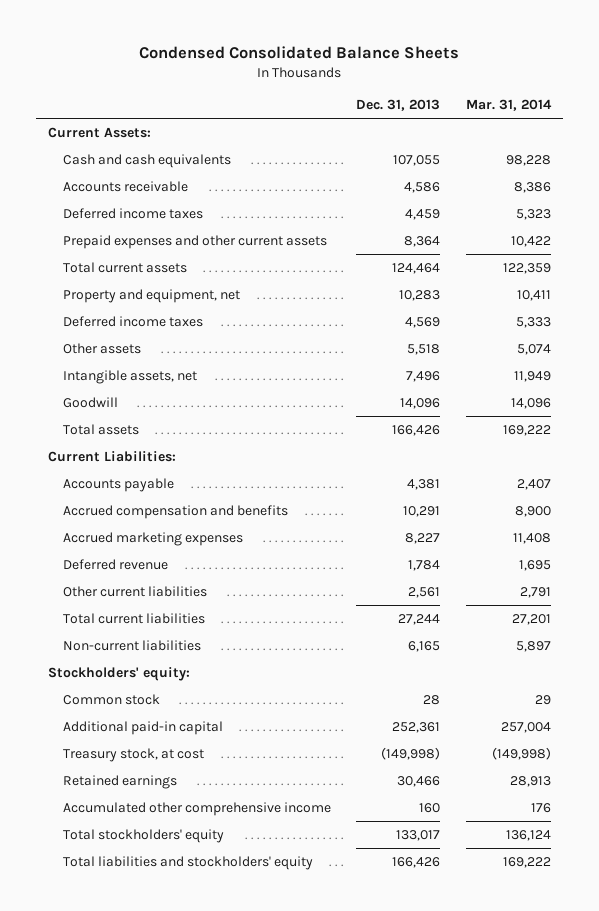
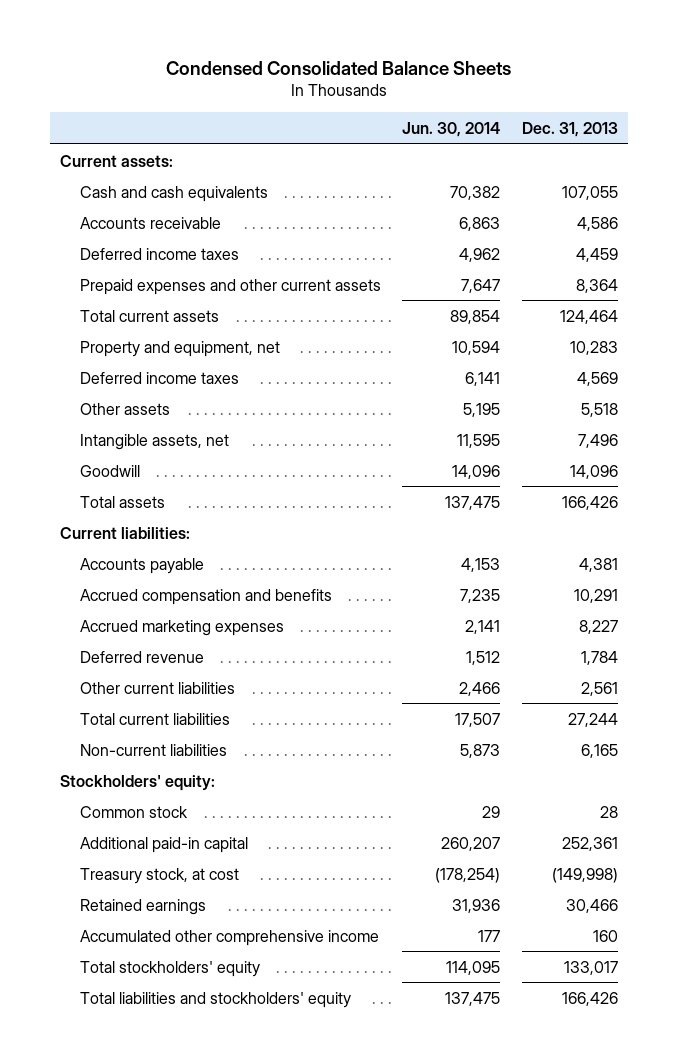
- | Dec. 31, 2013 | Mar. 31, 2014
+ | Jun. 30, 2014 | Dec. 31, 2013
- Current Assets:
+ Current assets:
- Current Liabilities:
+ Current liabilities:

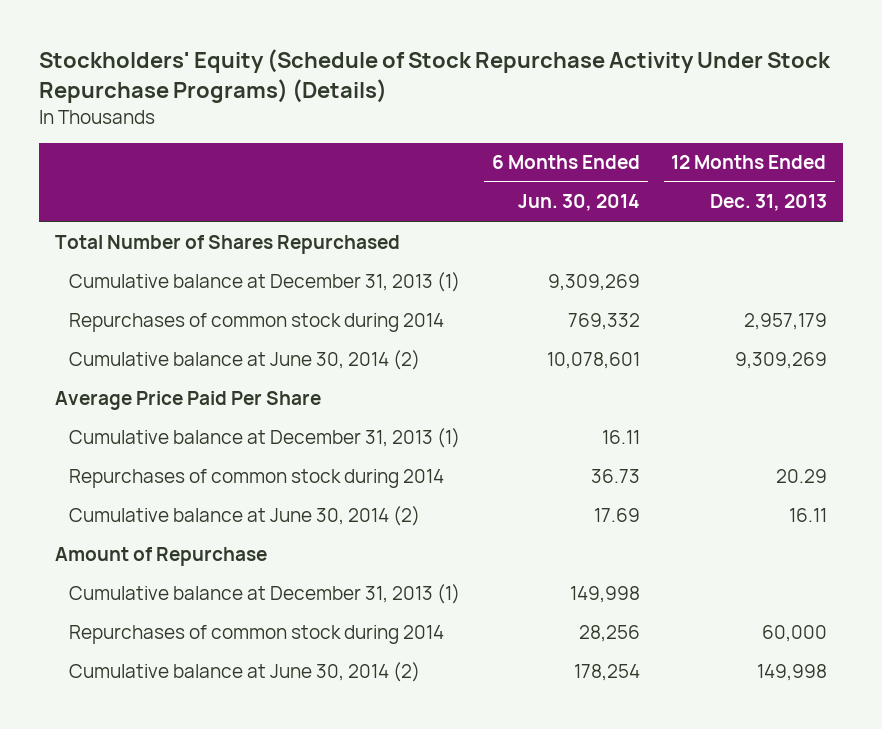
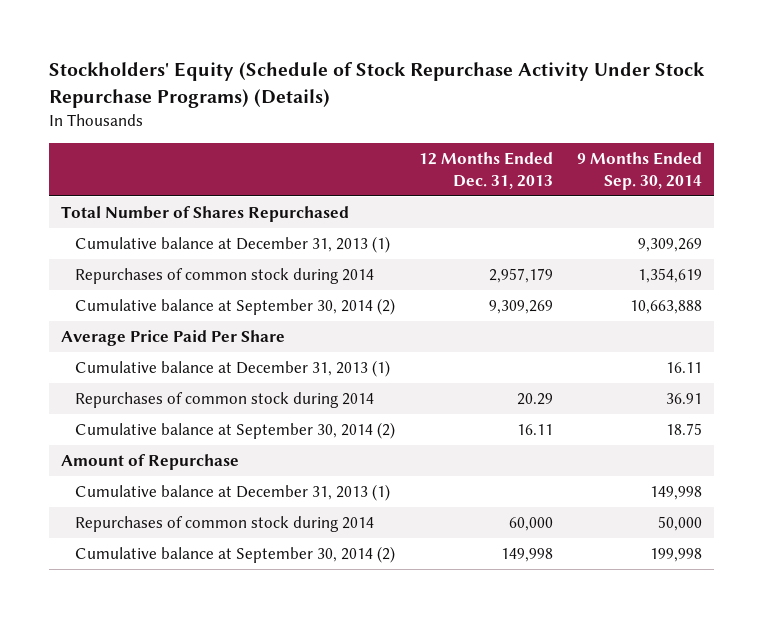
- | 6 Months Ended Jun. 30, 2014 | 12 Months Ended Dec. 31, 2013
+ | 12 Months Ended Dec. 31, 2013 | 9 Months Ended Sep. 30, 2014
- Cumulative balance at June 30, 2014 (2) | 10,078,601 | 9,309,269
+ Cumulative balance at September 30, 2014 (2) | 9,309,269 | 10,663,888
- Cumulative balance at June 30, 2014 (2) | 17.69 | 16.11
+ Cumulative balance at September 30, 2014 (2) | 16.11 | 18.75
- Cumulative balance at June 30, 2014 (2) | 178,254 | 149,998
+ Cumulative balance at September 30, 2014 (2) | 149,998 | 199,998

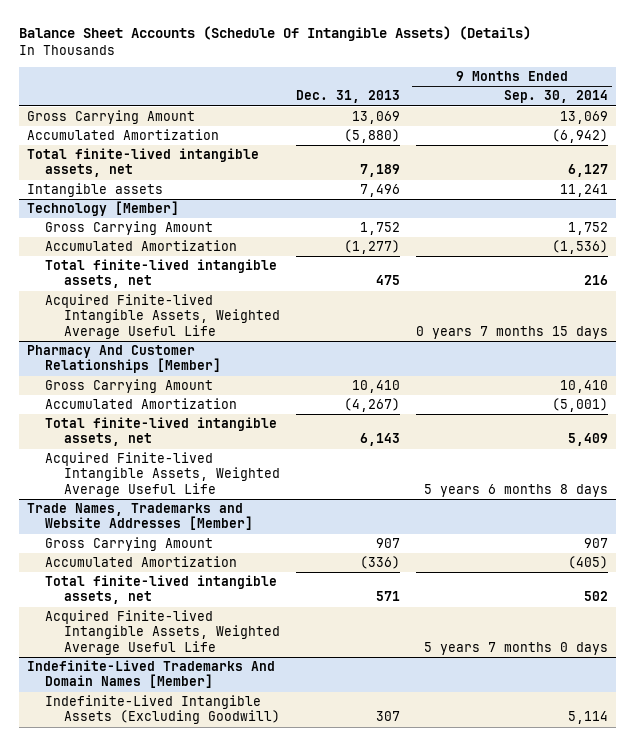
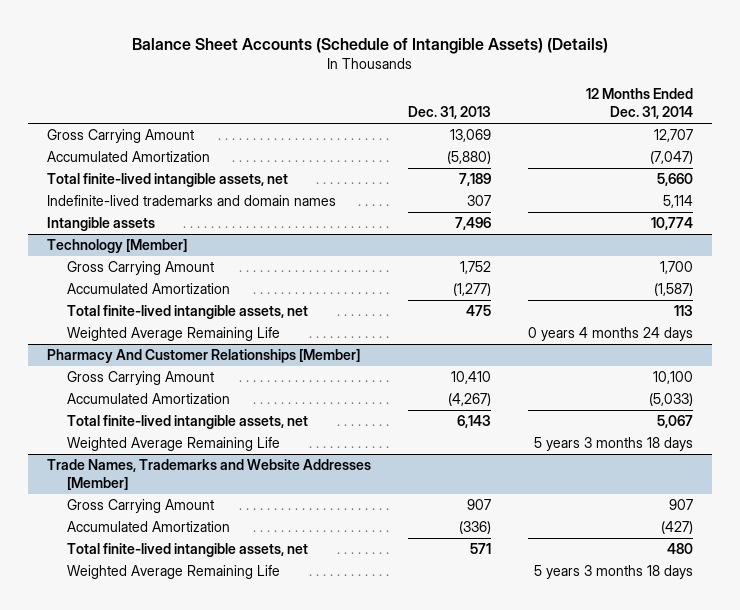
- Balance Sheet Accounts (Schedule Of Intangible Assets) (Details)
+ Balance Sheet Accounts (Schedule of Intangible Assets) (Details)
- | Dec. 31, 2013 | 9 Months Ended Sep. 30, 2014
+ | Dec. 31, 2013 | 12 Months Ended Dec. 31, 2014
+ Indefinite-lived trademarks and domain names | 307 | 5,114
@ Technology [Member]
- Acquired Finite-lived Intangible Assets, Weighted Average Useful Life | | 0 years 7 months 15 days
+ Weighted Average Remaining Life | | 0 years 4 months 24 days
@ Pharmacy And Customer Relationships [Member]
- Acquired Finite-lived Intangible Assets, Weighted Average Useful Life | | 5 years 6 months 8 days
+ Weighted Average Remaining Life | | 5 years 3 months 18 days
@ Trade Names, Trademarks and Website Addresses [Member]
- Acquired Finite-lived Intangible Assets, Weighted Average Useful Life | | 5 years 7 months 0 days
- Indefinite-Lived Trademarks And Domain Names [Member]
- Indefinite-Lived Intangible Assets (Excluding Goodwill) | 307 | 5,114
@ Trade Names, Trademarks and Website Addresses [Member]
+ Weighted Average Remaining Life | | 5 years 3 months 18 days

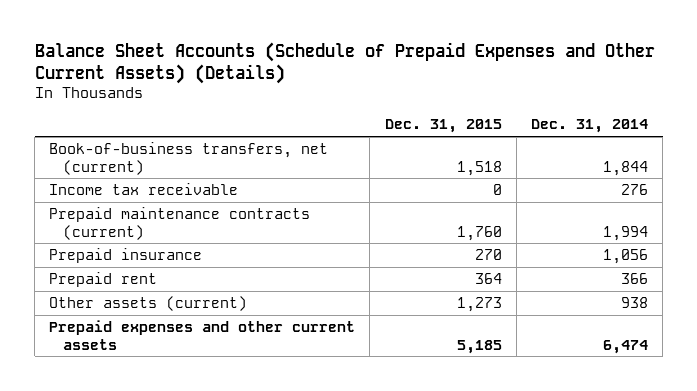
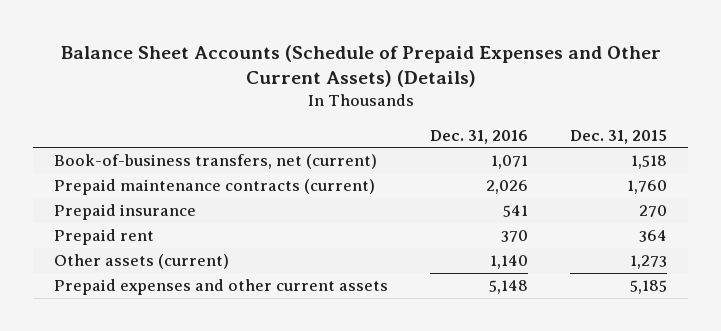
- | Dec. 31, 2015 | Dec. 31, 2014
+ | Dec. 31, 2016 | Dec. 31, 2015
- Income tax receivable | 0 | 276

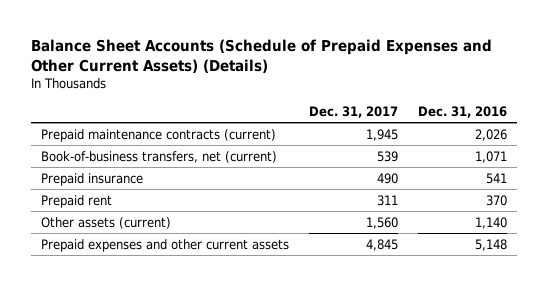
- | Dec. 31, 2016 | Dec. 31, 2015
+ | Dec. 31, 2017 | Dec. 31, 2016
moved down: Book-of-business transfers, net (current) | 539 | 1,071

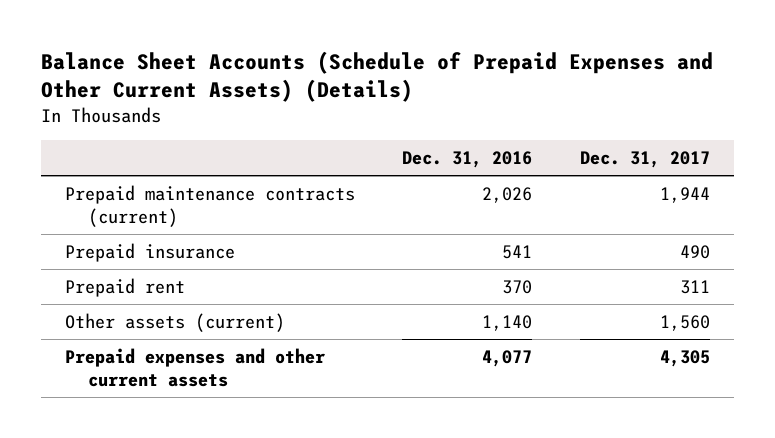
- | Dec. 31, 2017 | Dec. 31, 2016
+ | Dec. 31, 2016 | Dec. 31, 2017
- Prepaid maintenance contracts (current) | 1,945 | 2,026
- Book-of-business transfers, net (current) | 539 | 1,071
+ Prepaid maintenance contracts (current) | 2,026 | 1,944
- Prepaid expenses and other current assets | 4,845 | 5,148
+ Prepaid expenses and other current assets | 4,077 | 4,305

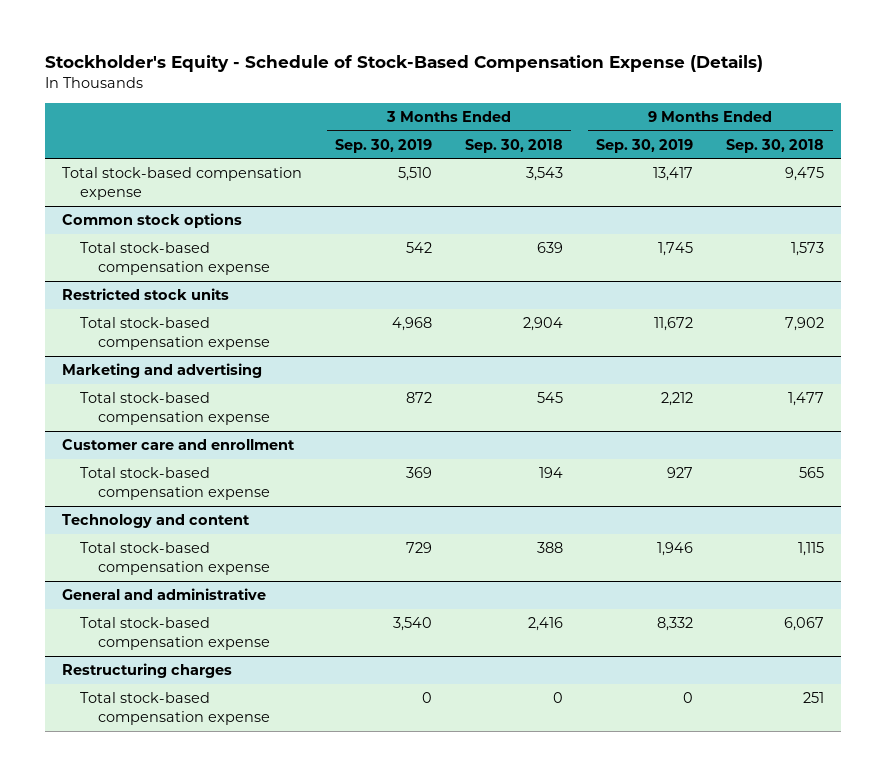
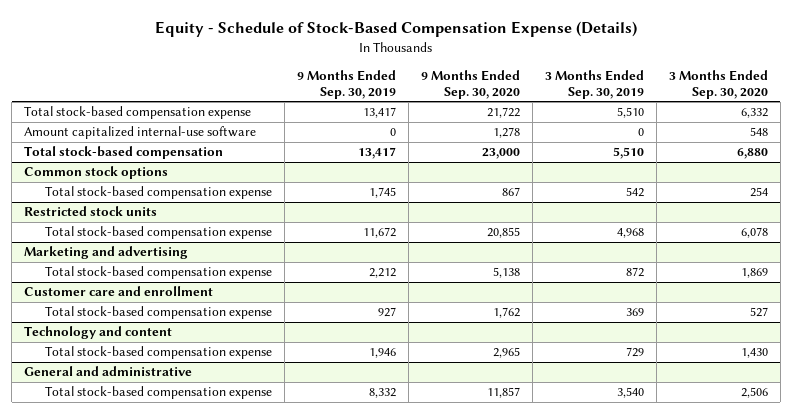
- Stockholder's Equity - Schedule of Stock-Based Compensation Expense (Details)
+ Equity - Schedule of Stock-Based Compensation Expense (Details)
- | 3 Months Ended Sep. 30, 2019 | 3 Months Ended Sep. 30, 2018 | 9 Months Ended Sep. 30, 2019 | 9 Months Ended Sep. 30, 2018
+ | 9 Months Ended Sep. 30, 2019 | 9 Months Ended Sep. 30, 2020 | 3 Months Ended Sep. 30, 2019 | 3 Months Ended Sep. 30, 2020
+ Amount capitalized internal-use software | 0 | 1,278 | 0 | 548
+ Total stock-based compensation | 13,417 | 23,000 | 5,510 | 6,880
- Restructuring charges
- Total stock-based compensation expense | 0 | 0 | 0 | 251

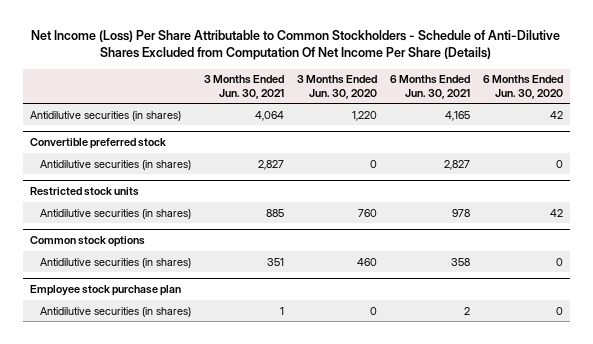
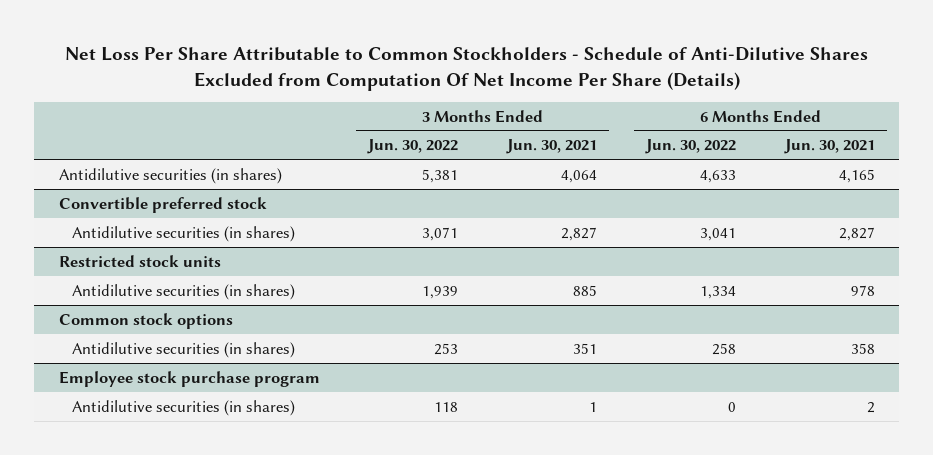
- Net Income (Loss) Per Share Attributable to Common Stockholders - Schedule of Anti-Dilutive Shares Excluded from Computation Of Net Income Per Share (Details)
+ Net Loss Per Share Attributable to Common Stockholders - Schedule of Anti-Dilutive Shares Excluded from Computation Of Net Income Per Share (Details)
- | 3 Months Ended Jun. 30, 2021 | 3 Months Ended Jun. 30, 2020 | 6 Months Ended Jun. 30, 2021 | 6 Months Ended Jun. 30, 2020
+ | 3 Months Ended Jun. 30, 2022 | 3 Months Ended Jun. 30, 2021 | 6 Months Ended Jun. 30, 2022 | 6 Months Ended Jun. 30, 2021
- Employee stock purchase plan
+ Employee stock purchase program

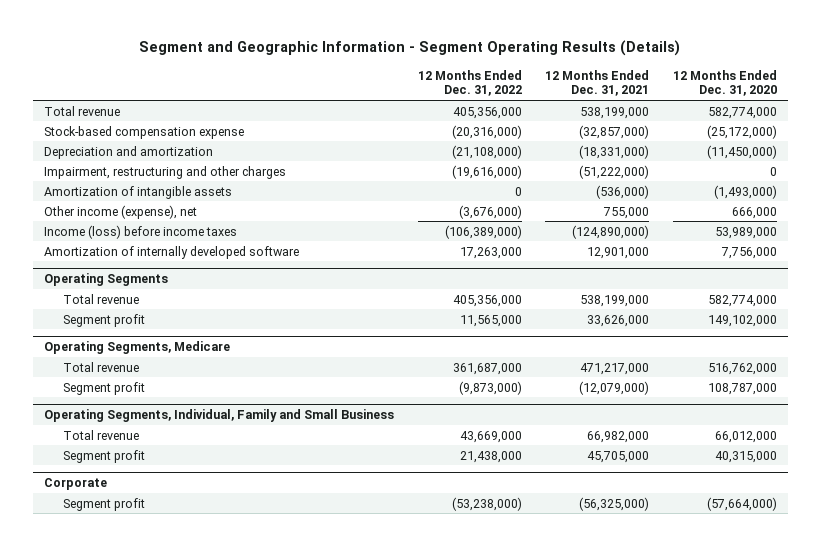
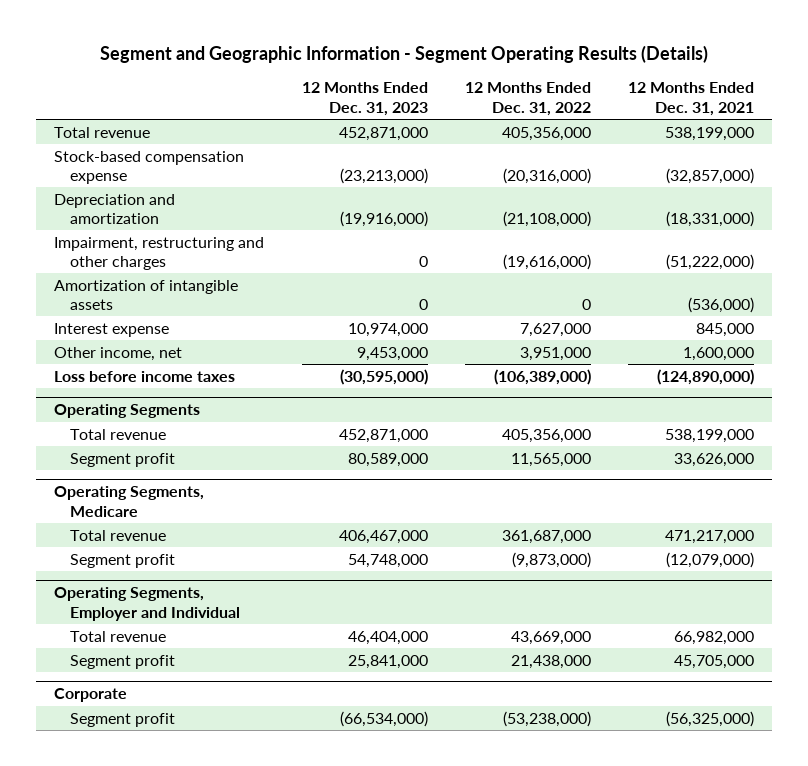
- | 12 Months Ended Dec. 31, 2022 | 12 Months Ended Dec. 31, 2021 | 12 Months Ended Dec. 31, 2020
+ | 12 Months Ended Dec. 31, 2023 | 12 Months Ended Dec. 31, 2022 | 12 Months Ended Dec. 31, 2021
- Other income (expense), net | (3,676,000) | 755,000 | 666,000
- Income (loss) before income taxes | (106,389,000) | (124,890,000) | 53,989,000
- Amortization of internally developed software | 17,263,000 | 12,901,000 | 7,756,000
+ Interest expense | 10,974,000 | 7,627,000 | 845,000
+ Other income, net | 9,453,000 | 3,951,000 | 1,600,000
+ Loss before income taxes | (30,595,000) | (106,389,000) | (124,890,000)
- Operating Segments, Individual, Family and Small Business
+ Operating Segments, Employer and Individual

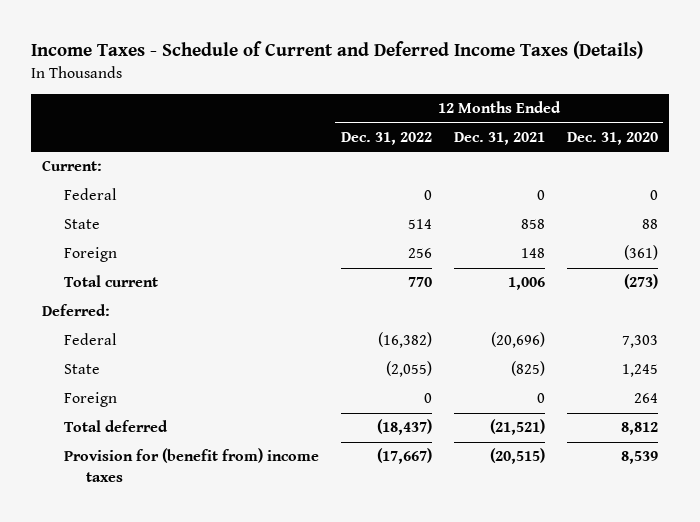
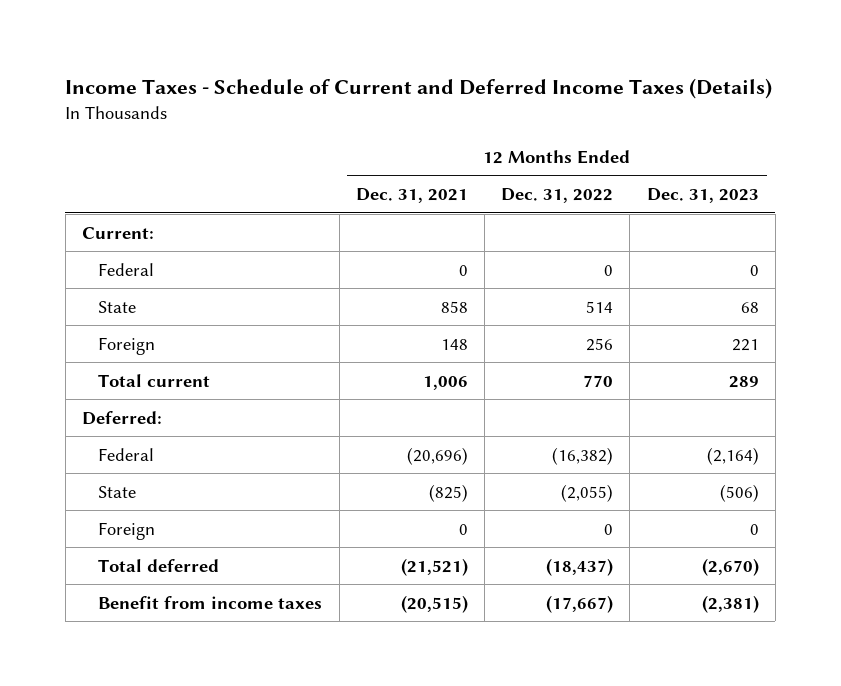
- | 12 Months Ended Dec. 31, 2022 | 12 Months Ended Dec. 31, 2021 | 12 Months Ended Dec. 31, 2020
+ | 12 Months Ended Dec. 31, 2021 | 12 Months Ended Dec. 31, 2022 | 12 Months Ended Dec. 31, 2023
- Provision for (benefit from) income taxes | (17,667) | (20,515) | 8,539
+ Benefit from income taxes | (20,515) | (17,667) | (2,381)

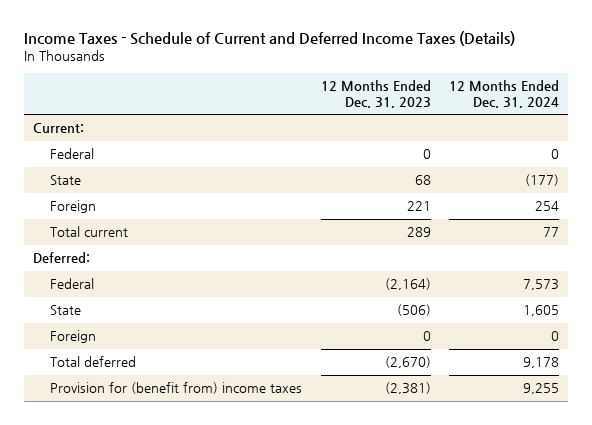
- | 12 Months Ended Dec. 31, 2021 | 12 Months Ended Dec. 31, 2022 | 12 Months Ended Dec. 31, 2023
+ | 12 Months Ended Dec. 31, 2023 | 12 Months Ended Dec. 31, 2024
- Benefit from income taxes | (20,515) | (17,667) | (2,381)
+ Provision for (benefit from) income taxes | (2,381) | 9,255

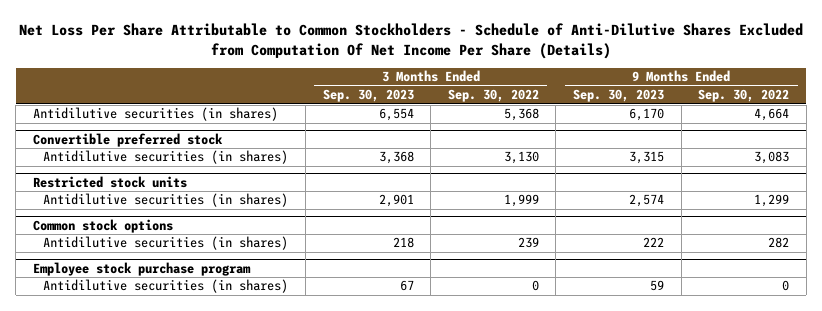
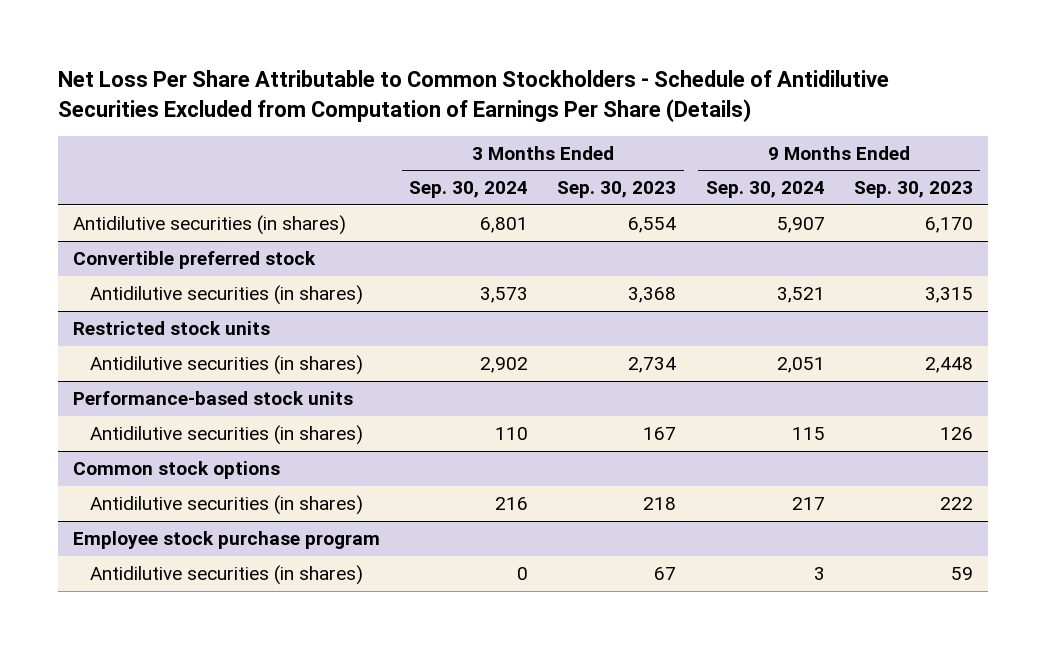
- Net Loss Per Share Attributable to Common Stockholders - Schedule of Anti-Dilutive Shares Excluded from Computation Of Net Income Per Share (Details)
+ Net Loss Per Share Attributable to Common Stockholders - Schedule of Antidilutive Securities Excluded from Computation of Earnings Per Share (Details)
- | 3 Months Ended Sep. 30, 2023 | 3 Months Ended Sep. 30, 2022 | 9 Months Ended Sep. 30, 2023 | 9 Months Ended Sep. 30, 2022
+ | 3 Months Ended Sep. 30, 2024 | 3 Months Ended Sep. 30, 2023 | 9 Months Ended Sep. 30, 2024 | 9 Months Ended Sep. 30, 2023
@ Restricted stock units
- Antidilutive securities (in shares) | 2,901 | 1,999 | 2,574 | 1,299
+ Antidilutive securities (in shares) | 2,902 | 2,734 | 2,051 | 2,448
+ Performance-based stock units
+ Antidilutive securities (in shares) | 110 | 167 | 115 | 126

